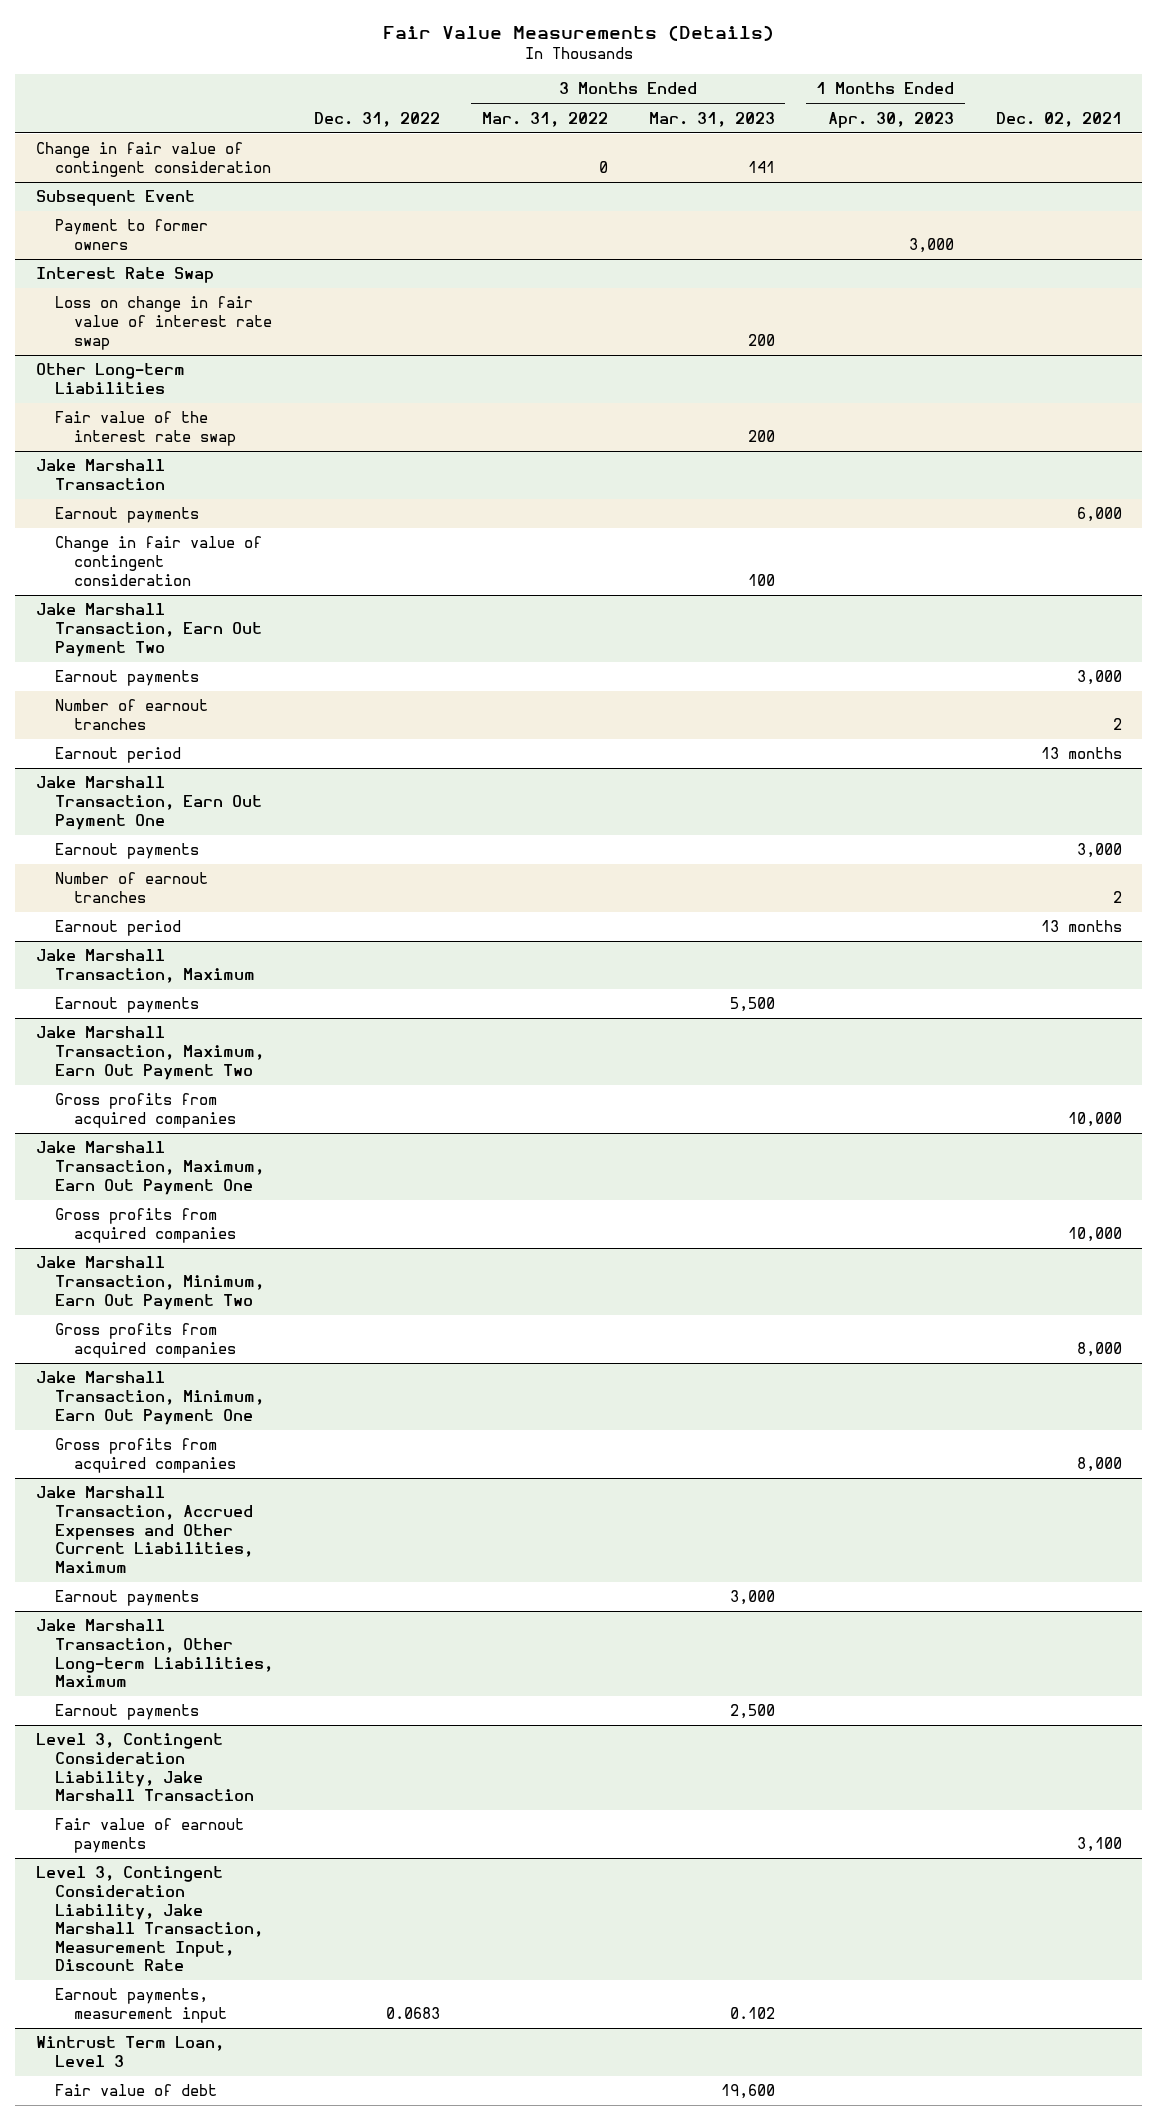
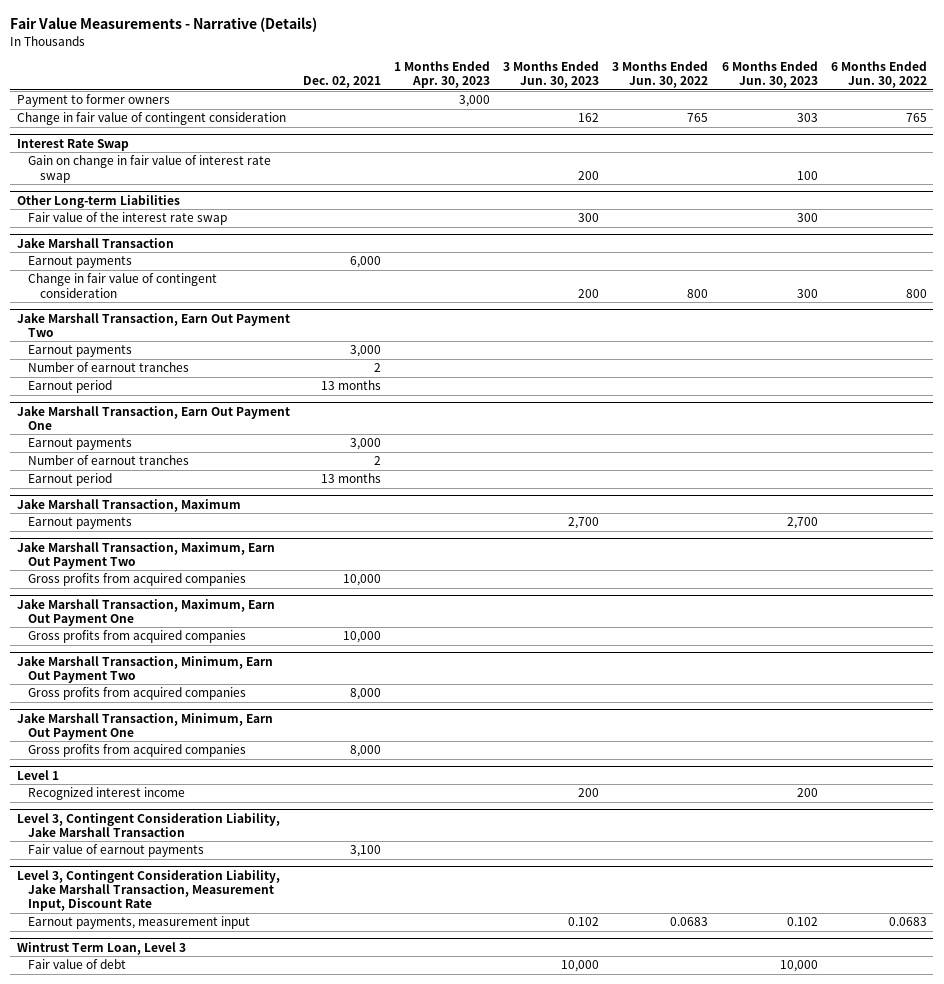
- Fair Value Measurements (Details)
+ Fair Value Measurements - Narrative (Details)
- | Dec. 31, 2022 | 3 Months Ended Mar. 31, 2022 | 3 Months Ended Mar. 31, 2023 | 1 Months Ended Apr. 30, 2023 | Dec. 02, 2021
+ | Dec. 02, 2021 | 1 Months Ended Apr. 30, 2023 | 3 Months Ended Jun. 30, 2023 | 3 Months Ended Jun. 30, 2022 | 6 Months Ended Jun. 30, 2023 | 6 Months Ended Jun. 30, 2022
+ Payment to former owners | | 3,000 | | | |
- Subsequent Event
- Payment to former owners | | | | 3,000 |
@ Interest Rate Swap
- Loss on change in fair value of interest rate swap | | | 200 | |
+ Gain on change in fair value of interest rate swap | | | 200 | | 100 |
- Jake Marshall Transaction, Accrued Expenses and Other Current Liabilities, Maximum
- Earnout payments | | | 3,000 | |
- Jake Marshall Transaction, Other Long-term Liabilities, Maximum
- Earnout payments | | | 2,500 | |
+ Level 1
+ Recognized interest income | | | 200 | | 200 |

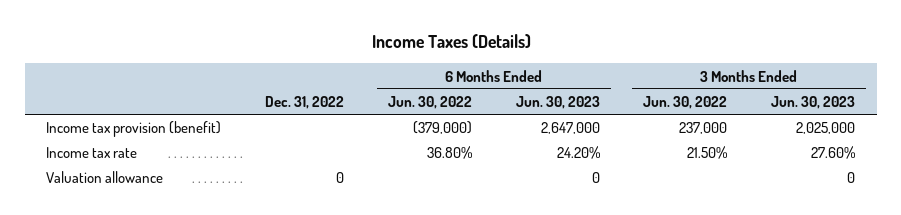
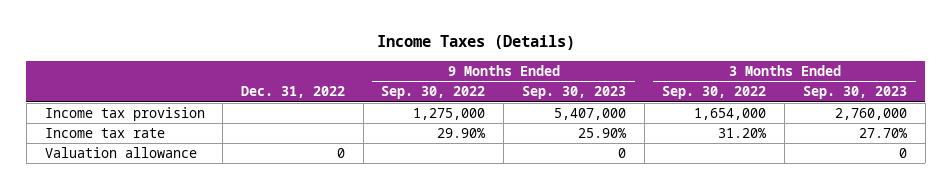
- | Dec. 31, 2022 | 6 Months Ended Jun. 30, 2022 | 6 Months Ended Jun. 30, 2023 | 3 Months Ended Jun. 30, 2022 | 3 Months Ended Jun. 30, 2023
+ | Dec. 31, 2022 | 9 Months Ended Sep. 30, 2022 | 9 Months Ended Sep. 30, 2023 | 3 Months Ended Sep. 30, 2022 | 3 Months Ended Sep. 30, 2023
- Income tax provision (benefit) | | (379,000) | 2,647,000 | 237,000 | 2,025,000
+ Income tax provision | | 1,275,000 | 5,407,000 | 1,654,000 | 2,760,000

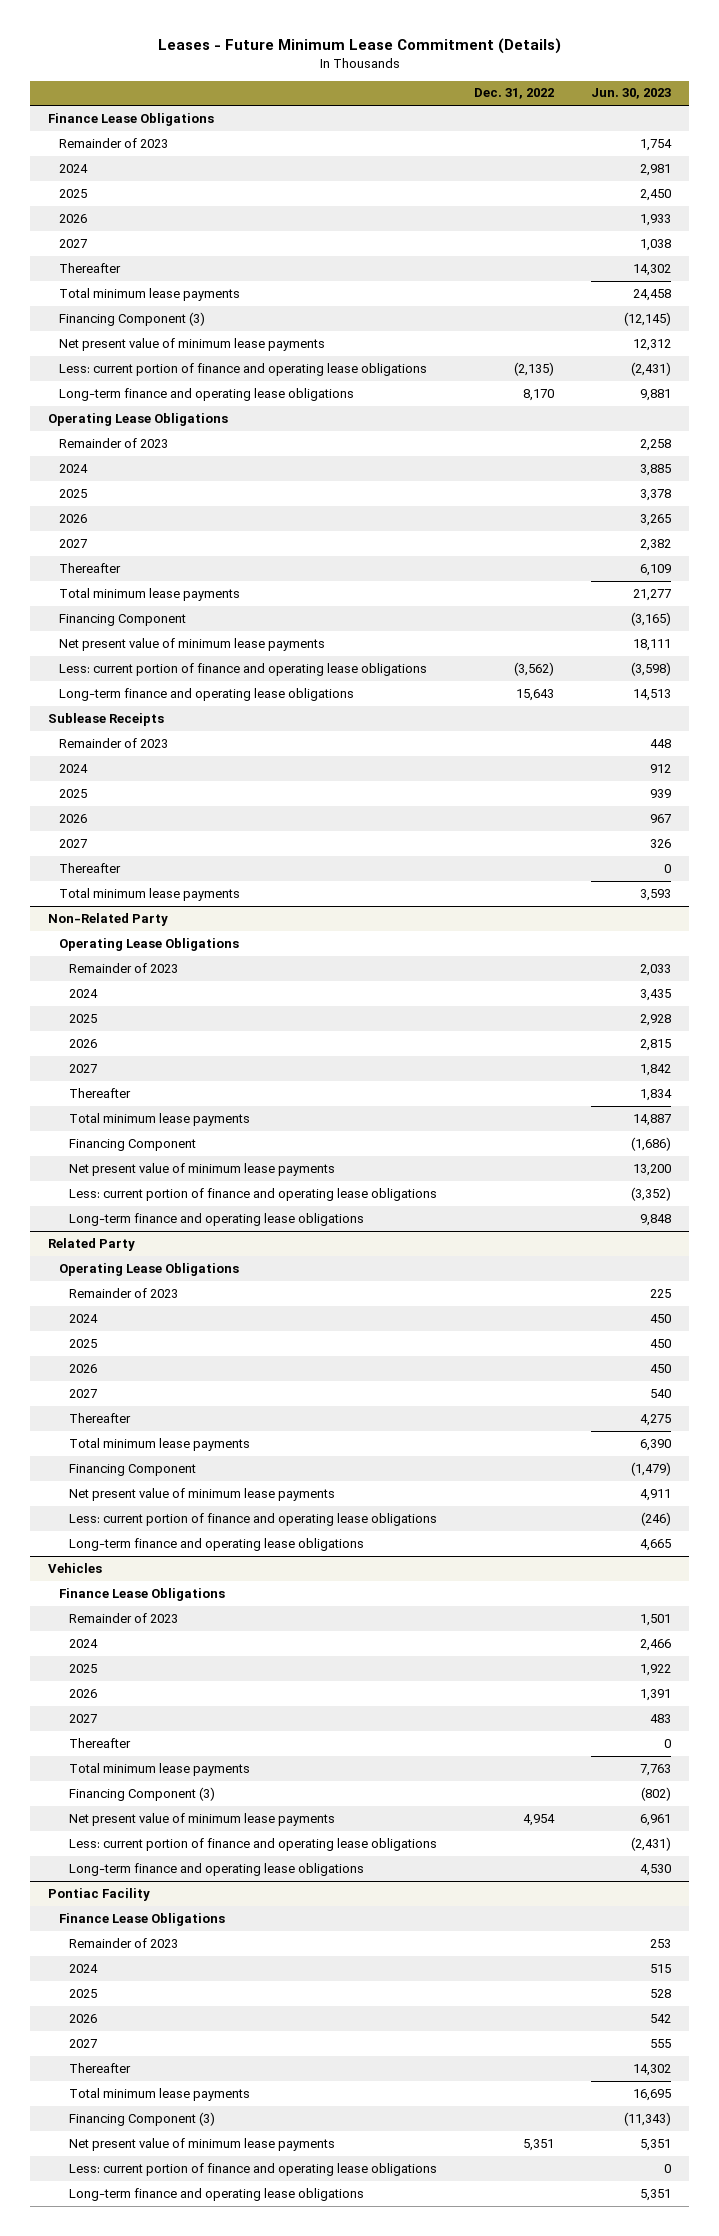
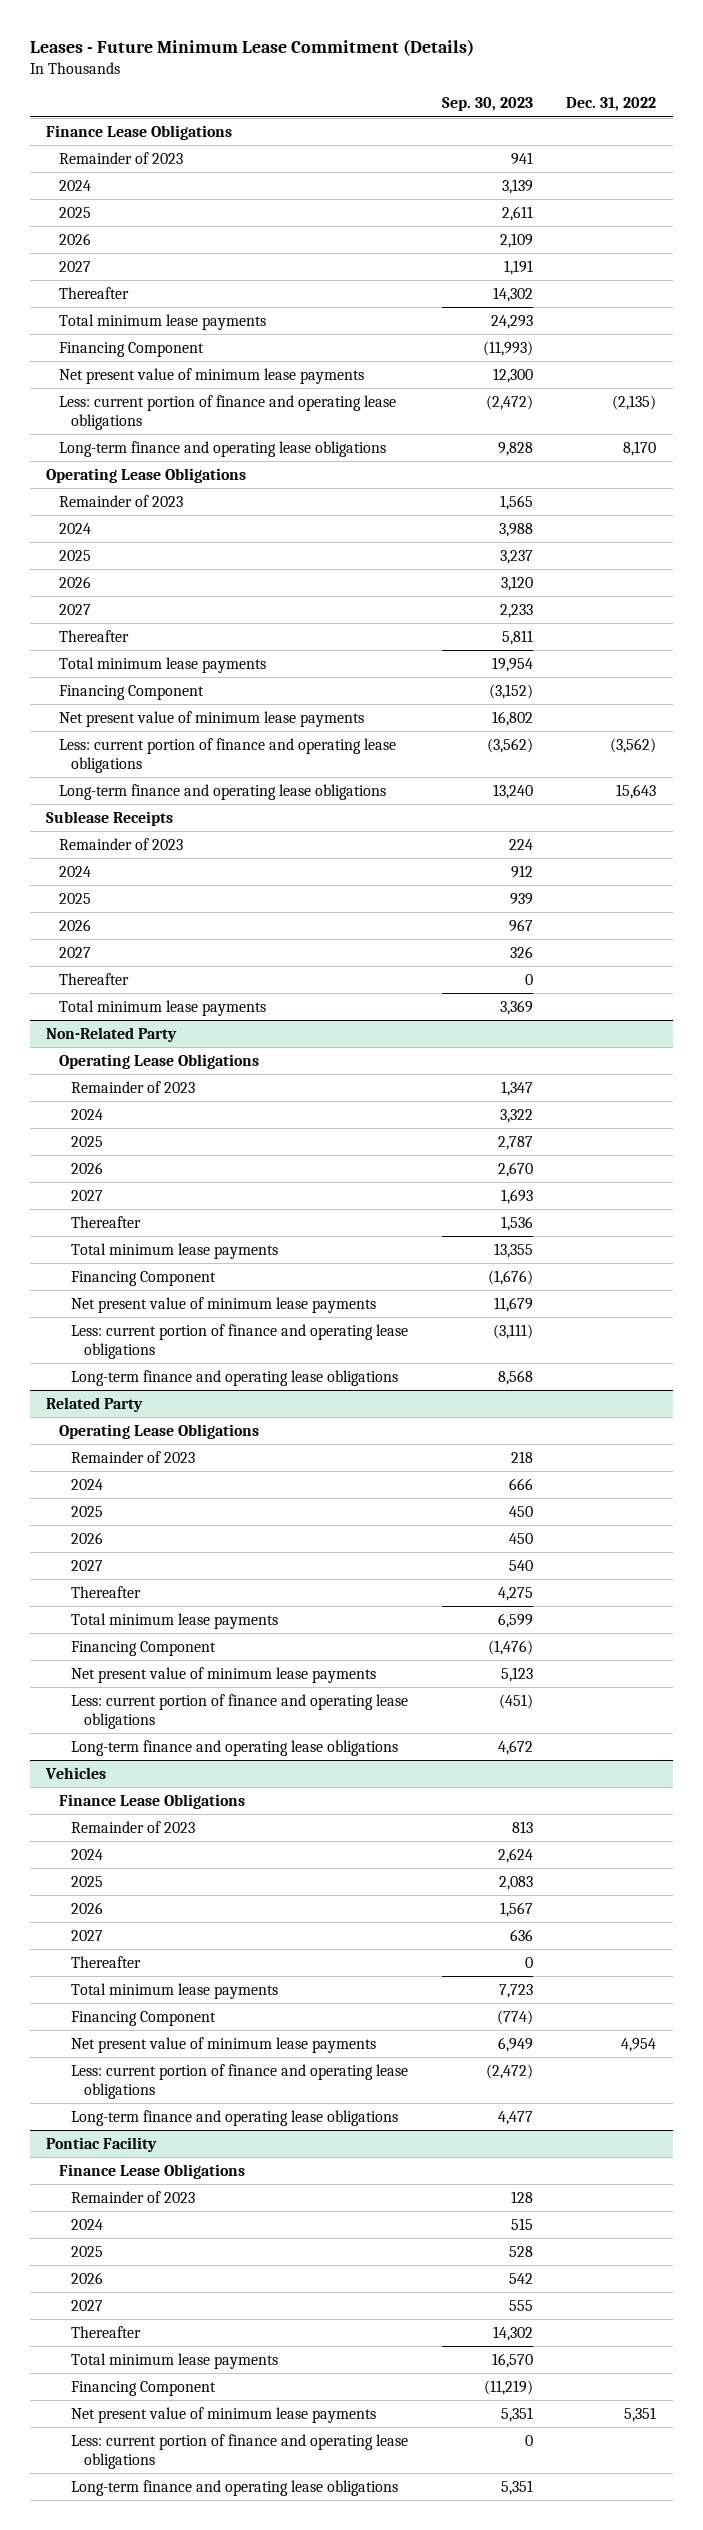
- | Dec. 31, 2022 | Jun. 30, 2023
+ | Sep. 30, 2023 | Dec. 31, 2022
- Financing Component (3) | | (12,145)
+ Financing Component | (11,993) |
@ Vehicles
- Financing Component (3) | | (802)
+ Financing Component | (774) |
@ Pontiac Facility
- Financing Component (3) | | (11,343)
+ Financing Component | (11,219) |

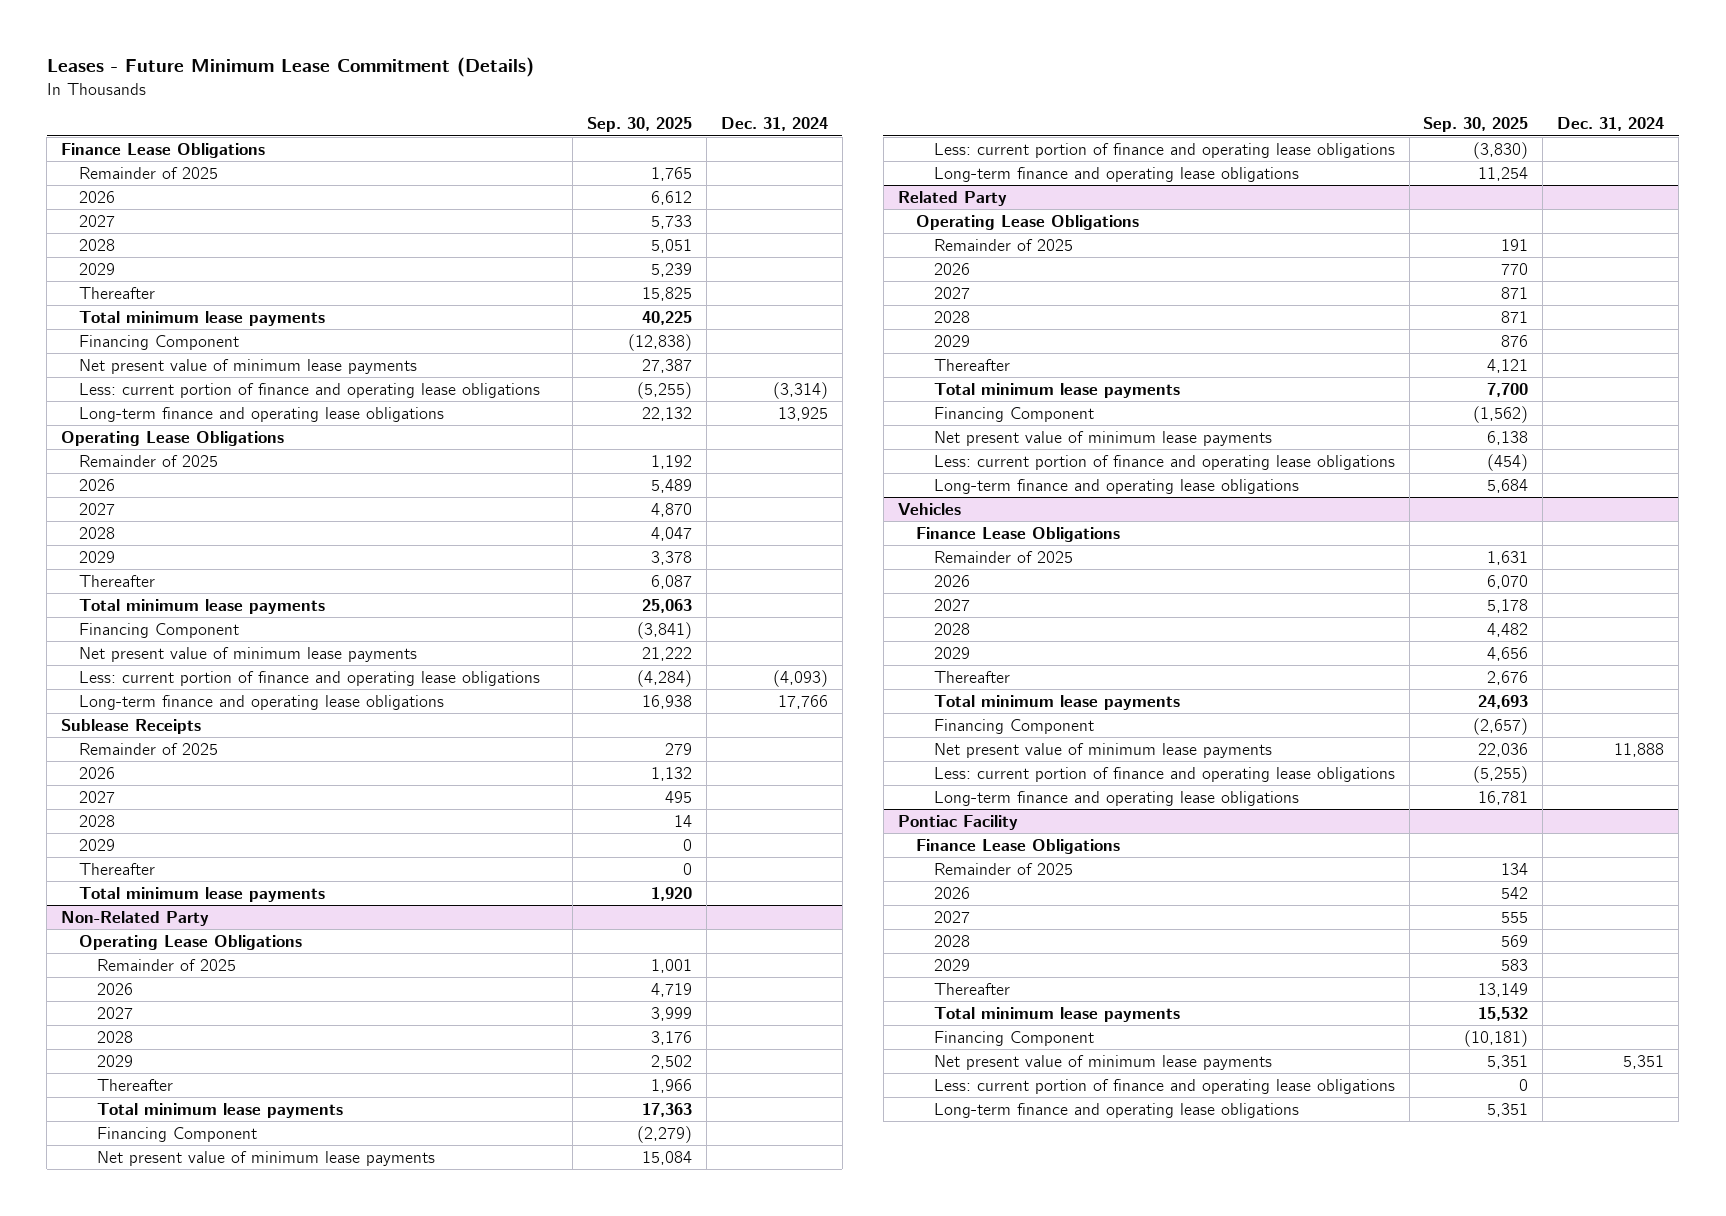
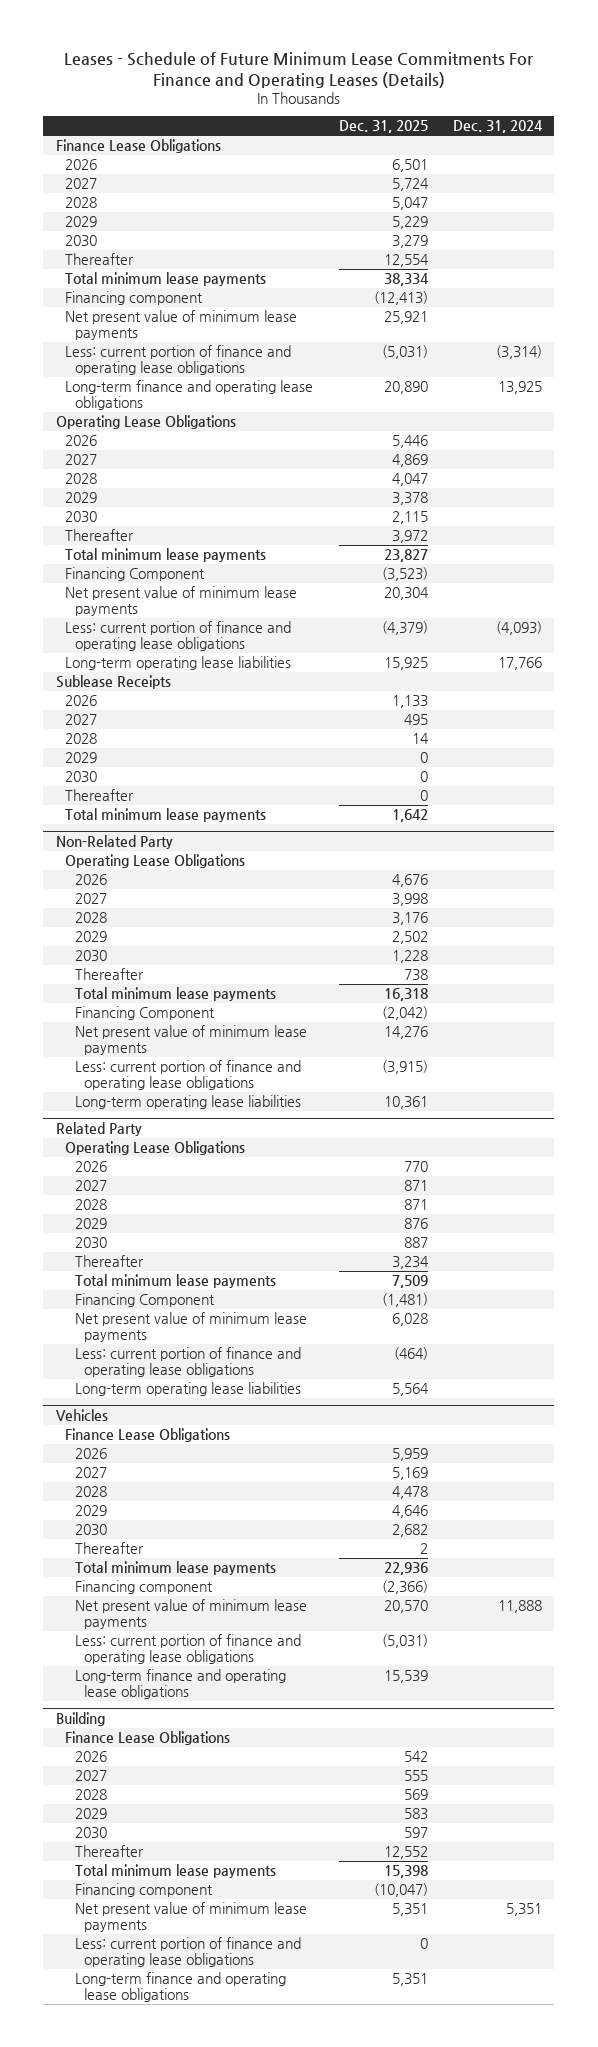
- Leases - Future Minimum Lease Commitment (Details)
+ Leases - Schedule of Future Minimum Lease Commitments For Finance and Operating Leases (Details)
- | Sep. 30, 2025 | Dec. 31, 2024
+ | Dec. 31, 2025 | Dec. 31, 2024
- Remainder of 2025 | 1,765 |
+ 2030 | 3,279 |
- Financing Component | (12,838) |
+ Financing component | (12,413) |
- Remainder of 2025 | 1,192 |
+ 2030 | 2,115 |
- Long-term finance and operating lease obligations | 16,938 | 17,766
+ Long-term operating lease liabilities | 15,925 | 17,766
- Remainder of 2025 | 279 |
+ 2030 | 0 |
@ Non-Related Party
- Remainder of 2025 | 1,001 |
+ 2030 | 1,228 |
- Long-term finance and operating lease obligations | 11,254 |
+ Long-term operating lease liabilities | 10,361 |
@ Related Party
- Remainder of 2025 | 191 |
+ 2030 | 887 |
- Long-term finance and operating lease obligations | 5,684 |
+ Long-term operating lease liabilities | 5,564 |
@ Vehicles
- Remainder of 2025 | 1,631 |
+ 2030 | 2,682 |
- Financing Component | (2,657) |
+ Financing component | (2,366) |
- Pontiac Facility
+ Building
- Remainder of 2025 | 134 |
+ 2030 | 597 |
- Financing Component | (10,181) |
+ Financing component | (10,047) |

